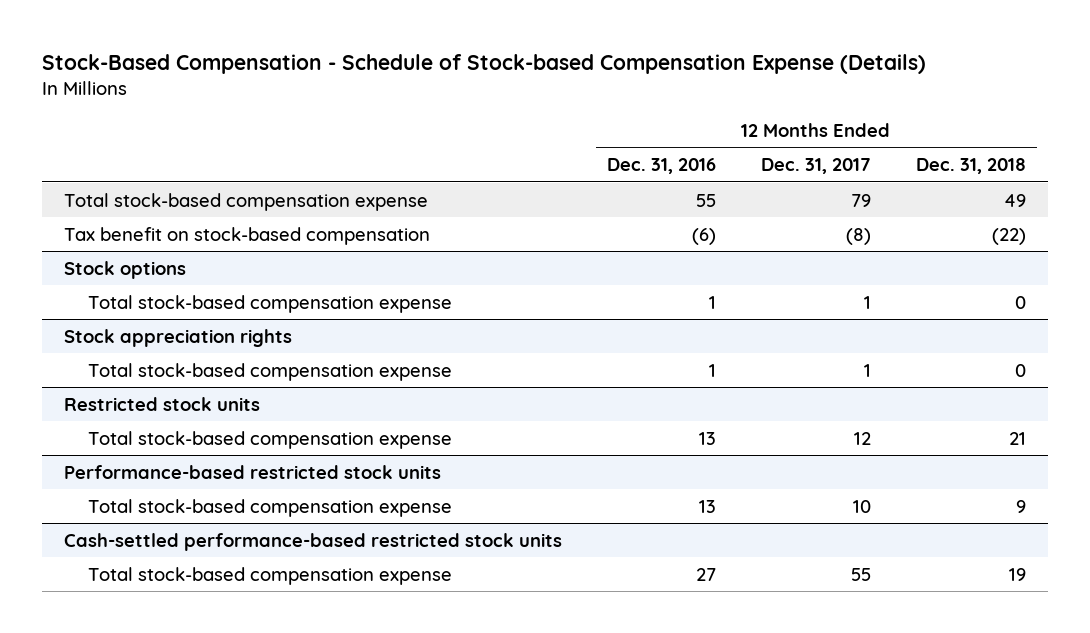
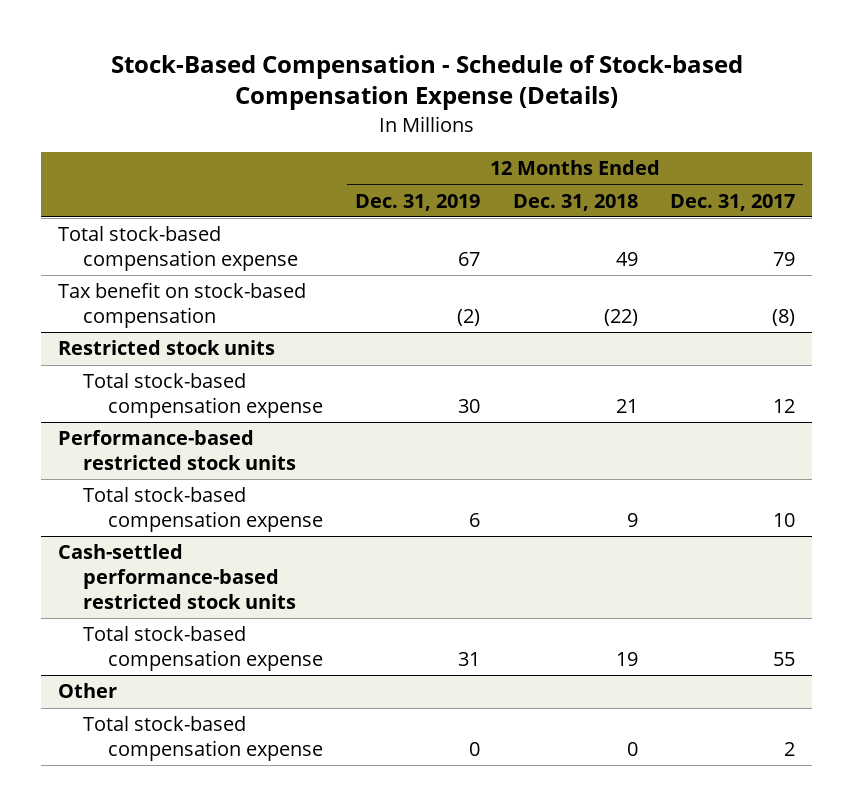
- | 12 Months Ended Dec. 31, 2016 | 12 Months Ended Dec. 31, 2017 | 12 Months Ended Dec. 31, 2018
+ | 12 Months Ended Dec. 31, 2019 | 12 Months Ended Dec. 31, 2018 | 12 Months Ended Dec. 31, 2017
- Stock options
- Total stock-based compensation expense | 1 | 1 | 0
- Stock appreciation rights
- Total stock-based compensation expense | 1 | 1 | 0
+ Other
+ Total stock-based compensation expense | 0 | 0 | 2

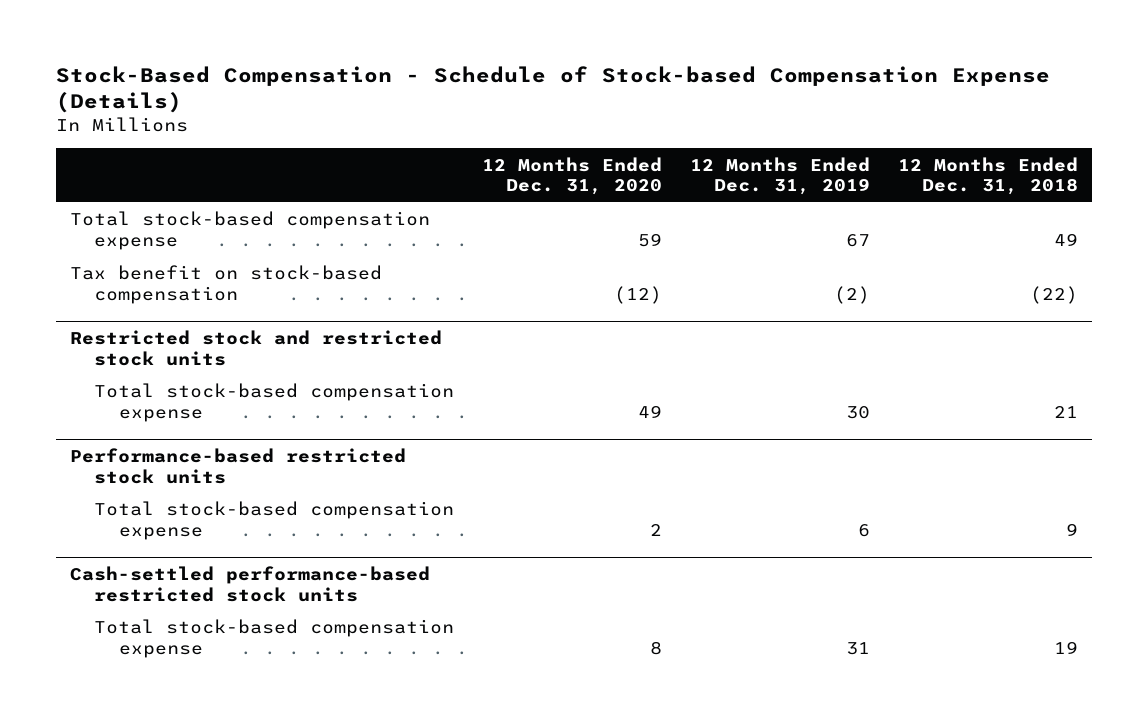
- | 12 Months Ended Dec. 31, 2019 | 12 Months Ended Dec. 31, 2018 | 12 Months Ended Dec. 31, 2017
+ | 12 Months Ended Dec. 31, 2020 | 12 Months Ended Dec. 31, 2019 | 12 Months Ended Dec. 31, 2018
- Restricted stock units
+ Restricted stock and restricted stock units
- Other
- Total stock-based compensation expense | 0 | 0 | 2

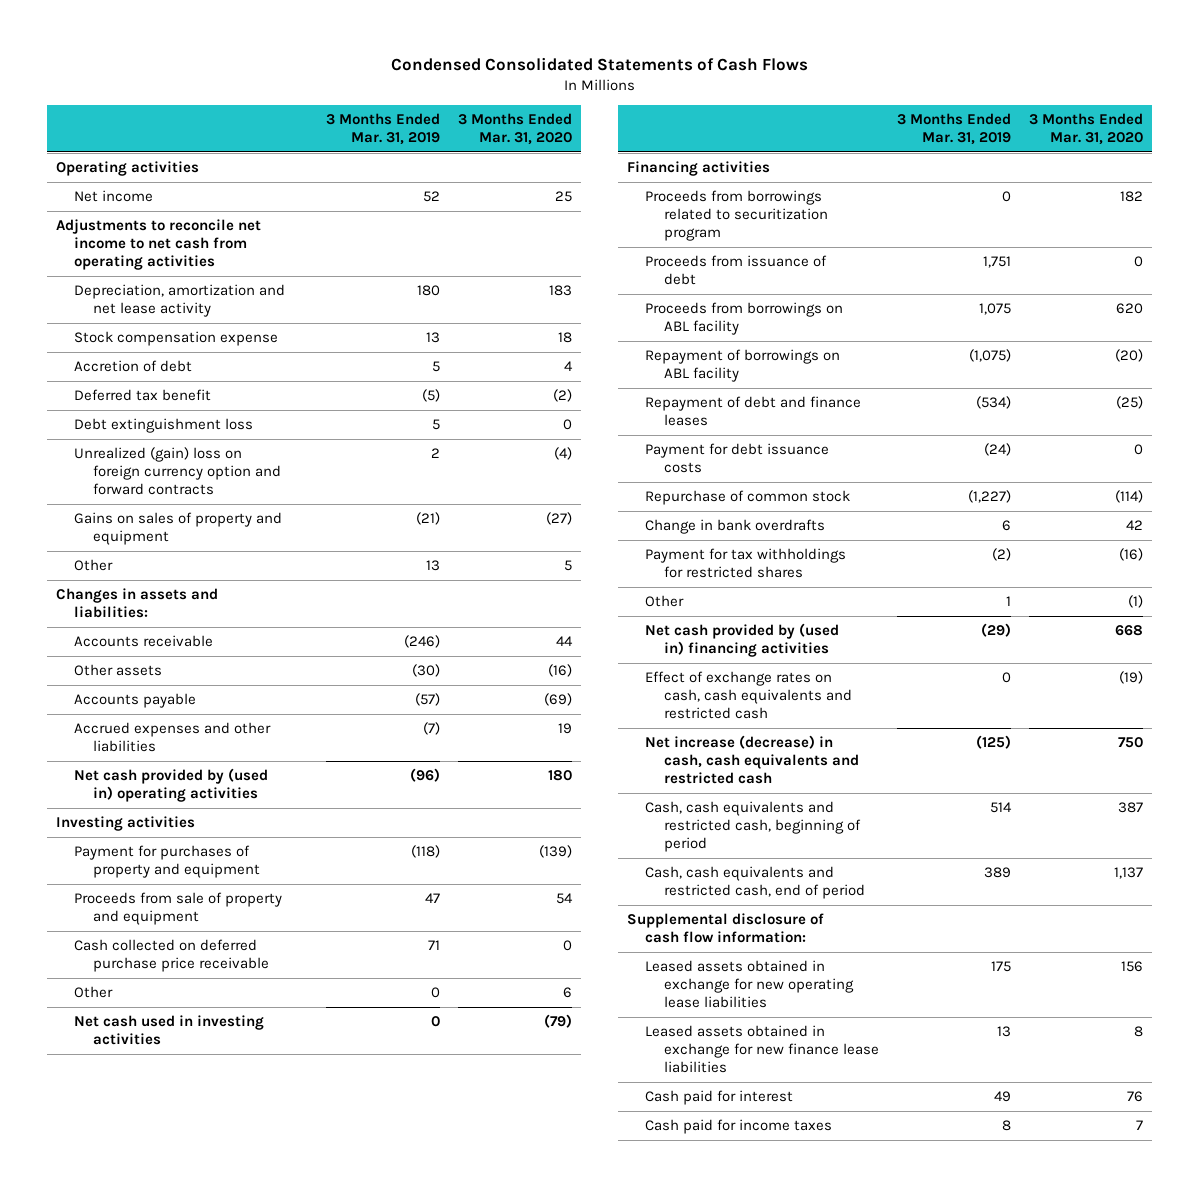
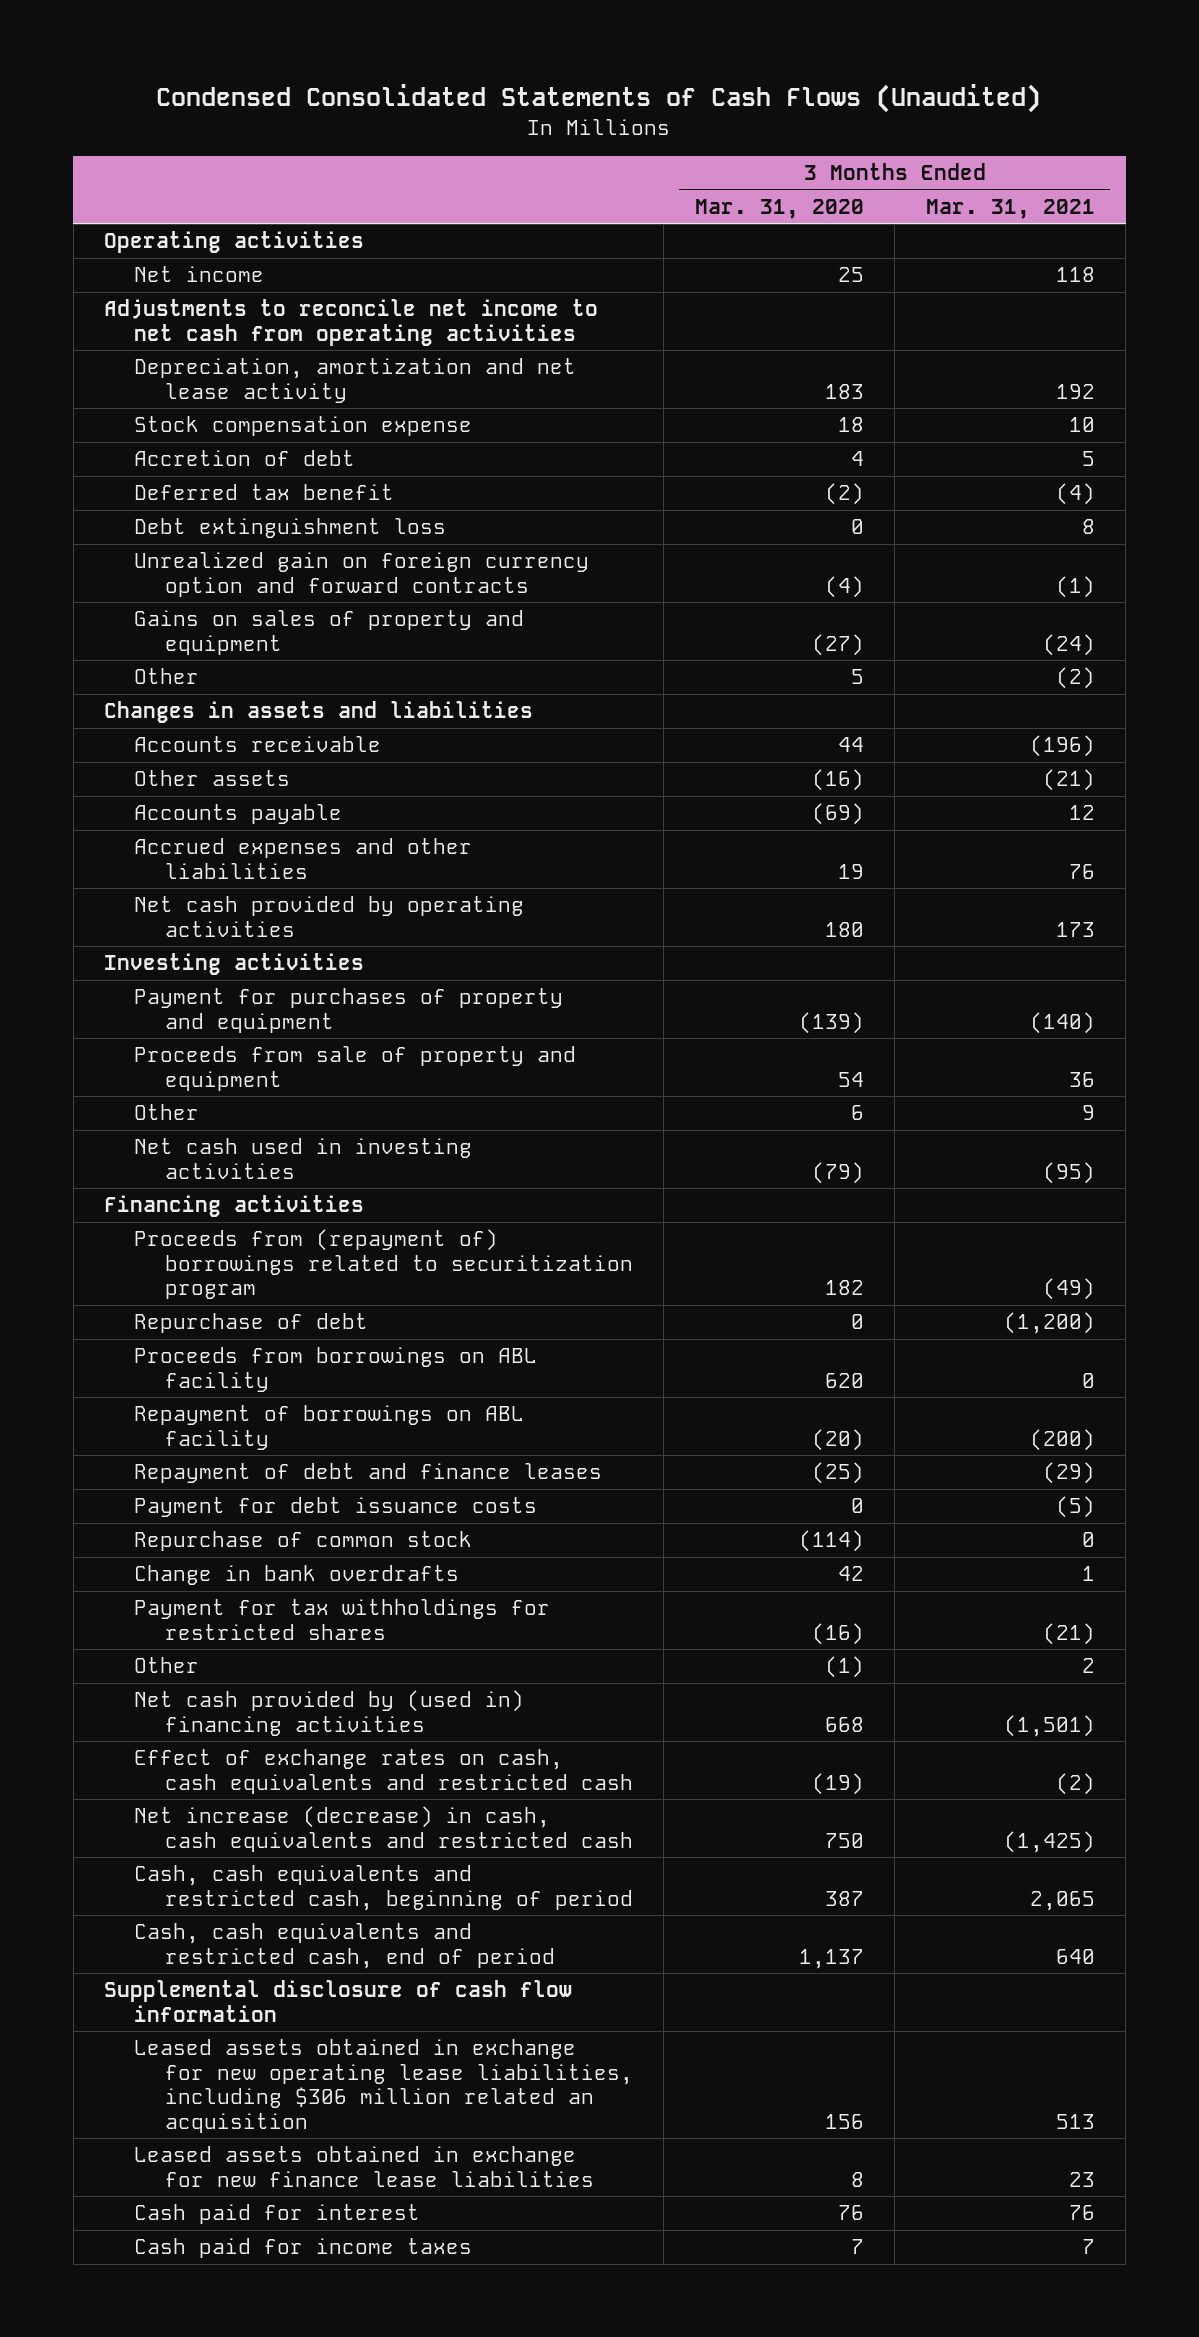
- Condensed Consolidated Statements of Cash Flows
+ Condensed Consolidated Statements of Cash Flows (Unaudited)
- | 3 Months Ended Mar. 31, 2019 | 3 Months Ended Mar. 31, 2020
+ | 3 Months Ended Mar. 31, 2020 | 3 Months Ended Mar. 31, 2021
- Unrealized (gain) loss on foreign currency option and forward contracts | 2 | (4)
+ Unrealized gain on foreign currency option and forward contracts | (4) | (1)
- Changes in assets and liabilities:
+ Changes in assets and liabilities
- Net cash provided by (used in) operating activities | (96) | 180
+ Net cash provided by operating activities | 180 | 173
- Cash collected on deferred purchase price receivable | 71 | 0
- Proceeds from borrowings related to securitization program | 0 | 182
- Proceeds from issuance of debt | 1,751 | 0
+ Proceeds from (repayment of) borrowings related to securitization program | 182 | (49)
+ Repurchase of debt | 0 | (1,200)
- Supplemental disclosure of cash flow information:
- Leased assets obtained in exchange for new operating lease liabilities | 175 | 156
+ Supplemental disclosure of cash flow information
+ Leased assets obtained in exchange for new operating lease liabilities, including $306 million related an acquisition | 156 | 513

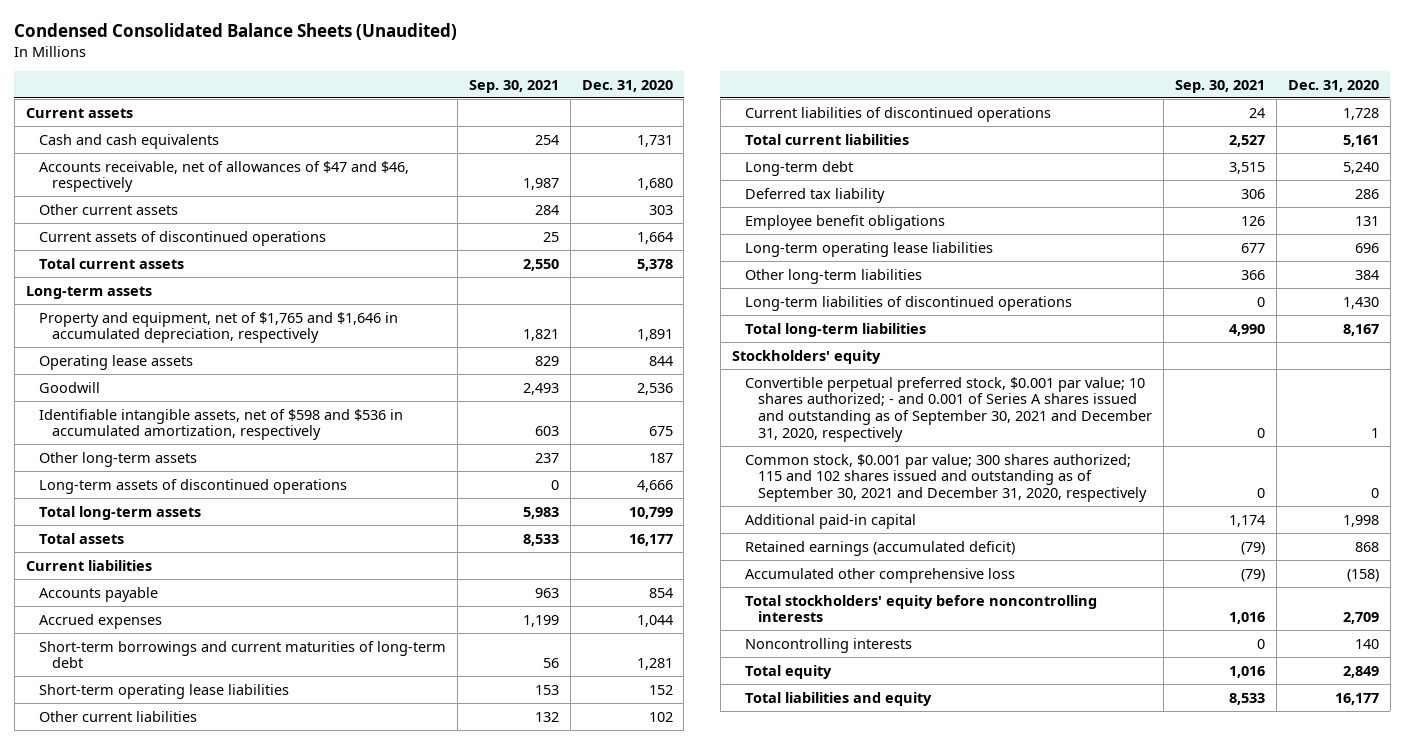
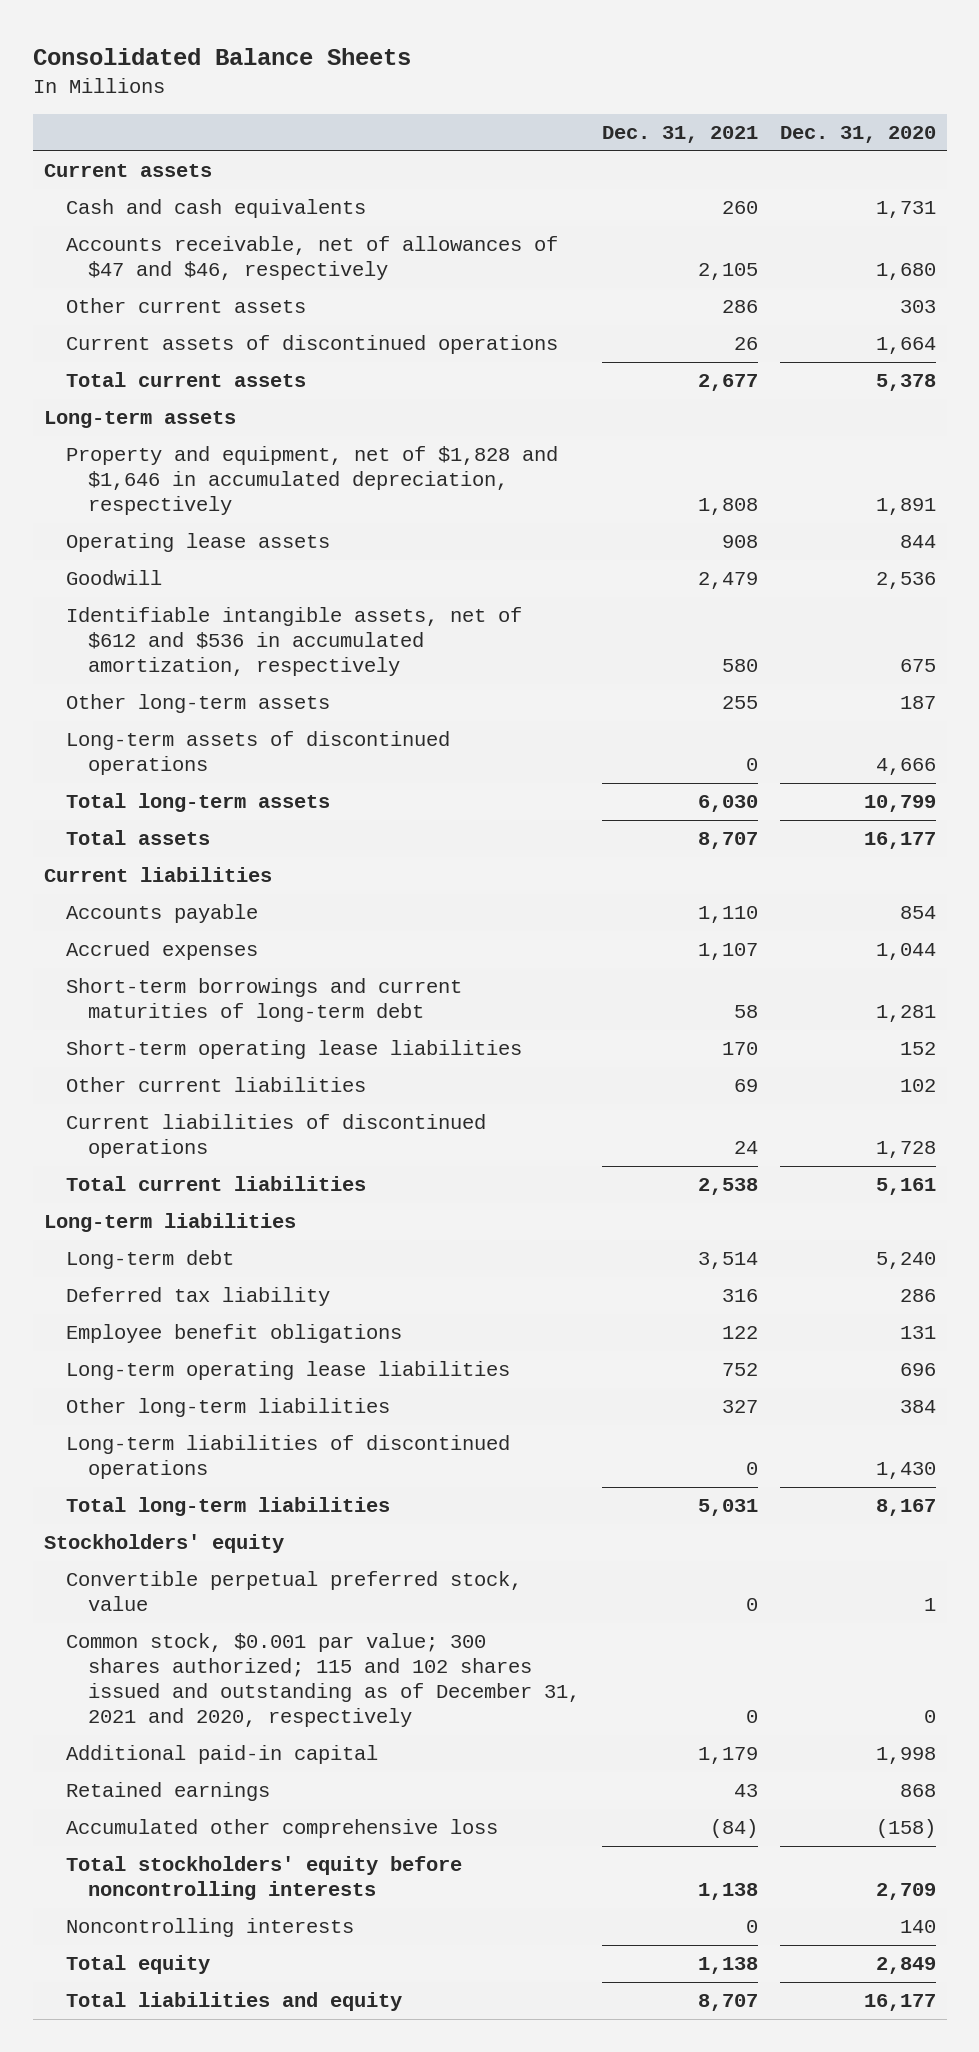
- Condensed Consolidated Balance Sheets (Unaudited)
+ Consolidated Balance Sheets
- | Sep. 30, 2021 | Dec. 31, 2020
+ | Dec. 31, 2021 | Dec. 31, 2020
- Property and equipment, net of $1,765 and $1,646 in accumulated depreciation, respectively | 1,821 | 1,891
+ Property and equipment, net of $1,828 and $1,646 in accumulated depreciation, respectively | 1,808 | 1,891
- Identifiable intangible assets, net of $598 and $536 in accumulated amortization, respectively | 603 | 675
+ Identifiable intangible assets, net of $612 and $536 in accumulated amortization, respectively | 580 | 675
+ Long-term liabilities
- Convertible perpetual preferred stock, $0.001 par value; 10 shares authorized; - and 0.001 of Series A shares issued and outstanding as of September 30, 2021 and December 31, 2020, respectively | 0 | 1
- Common stock, $0.001 par value; 300 shares authorized; 115 and 102 shares issued and outstanding as of September 30, 2021 and December 31, 2020, respectively | 0 | 0
+ Convertible perpetual preferred stock, value | 0 | 1
+ Common stock, $0.001 par value; 300 shares authorized; 115 and 102 shares issued and outstanding as of December 31, 2021 and 2020, respectively | 0 | 0
- Retained earnings (accumulated deficit) | (79) | 868
+ Retained earnings | 43 | 868

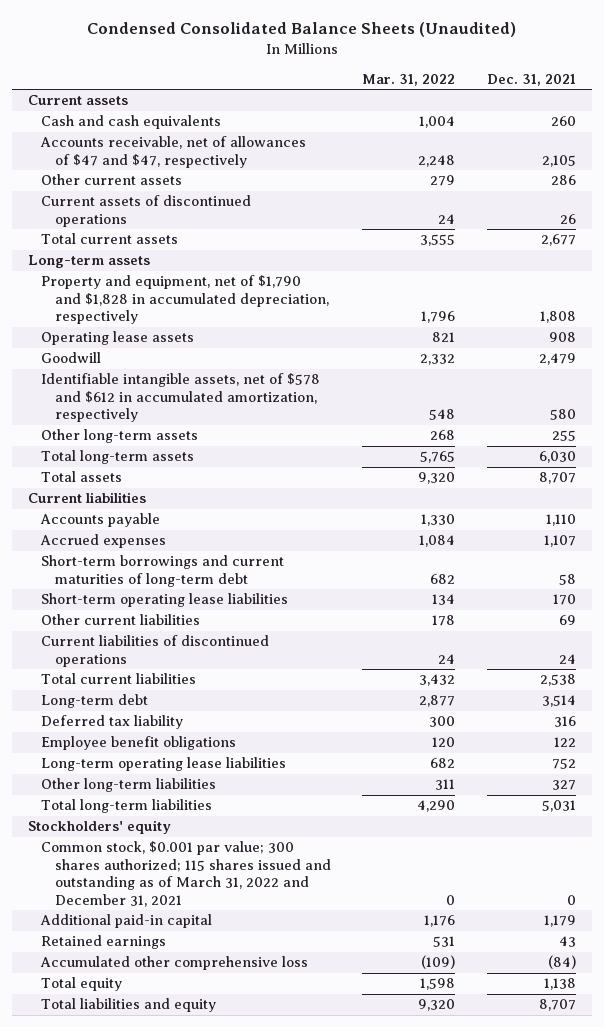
- Consolidated Balance Sheets
+ Condensed Consolidated Balance Sheets (Unaudited)
- | Dec. 31, 2021 | Dec. 31, 2020
+ | Mar. 31, 2022 | Dec. 31, 2021
- Accounts receivable, net of allowances of $47 and $46, respectively | 2,105 | 1,680
+ Accounts receivable, net of allowances of $47 and $47, respectively | 2,248 | 2,105
- Property and equipment, net of $1,828 and $1,646 in accumulated depreciation, respectively | 1,808 | 1,891
+ Property and equipment, net of $1,790 and $1,828 in accumulated depreciation, respectively | 1,796 | 1,808
- Identifiable intangible assets, net of $612 and $536 in accumulated amortization, respectively | 580 | 675
+ Identifiable intangible assets, net of $578 and $612 in accumulated amortization, respectively | 548 | 580
- Long-term assets of discontinued operations | 0 | 4,666
- Long-term liabilities
- Long-term liabilities of discontinued operations | 0 | 1,430
- Convertible perpetual preferred stock, value | 0 | 1
- Common stock, $0.001 par value; 300 shares authorized; 115 and 102 shares issued and outstanding as of December 31, 2021 and 2020, respectively | 0 | 0
+ Common stock, $0.001 par value; 300 shares authorized; 115 shares issued and outstanding as of March 31, 2022 and December 31, 2021 | 0 | 0
- Total stockholders' equity before noncontrolling interests | 1,138 | 2,709
- Noncontrolling interests | 0 | 140

